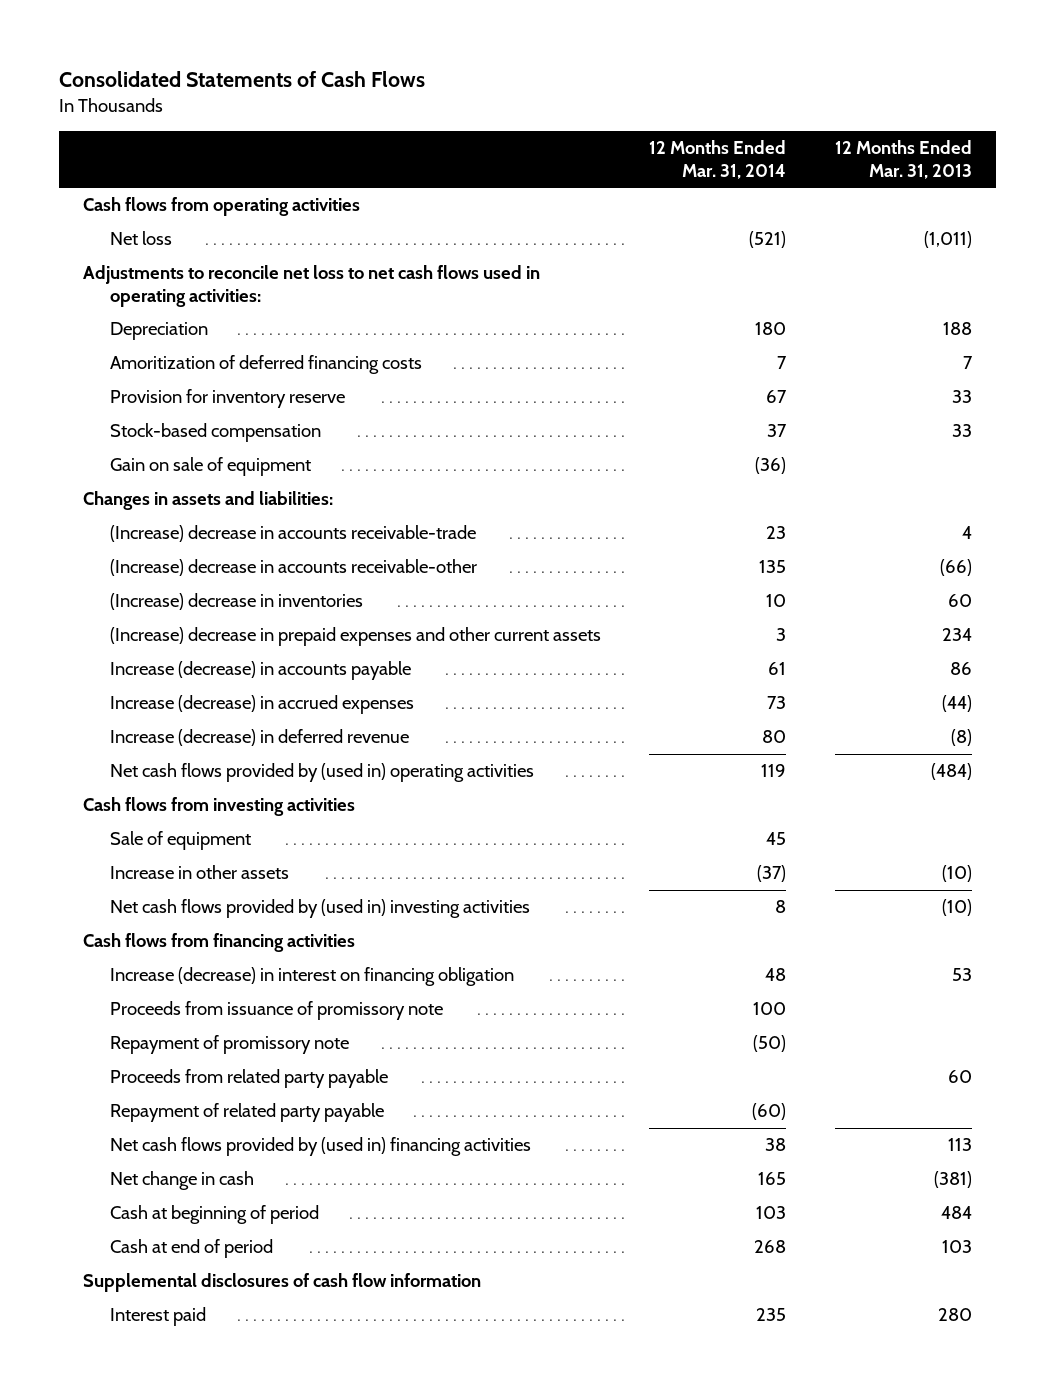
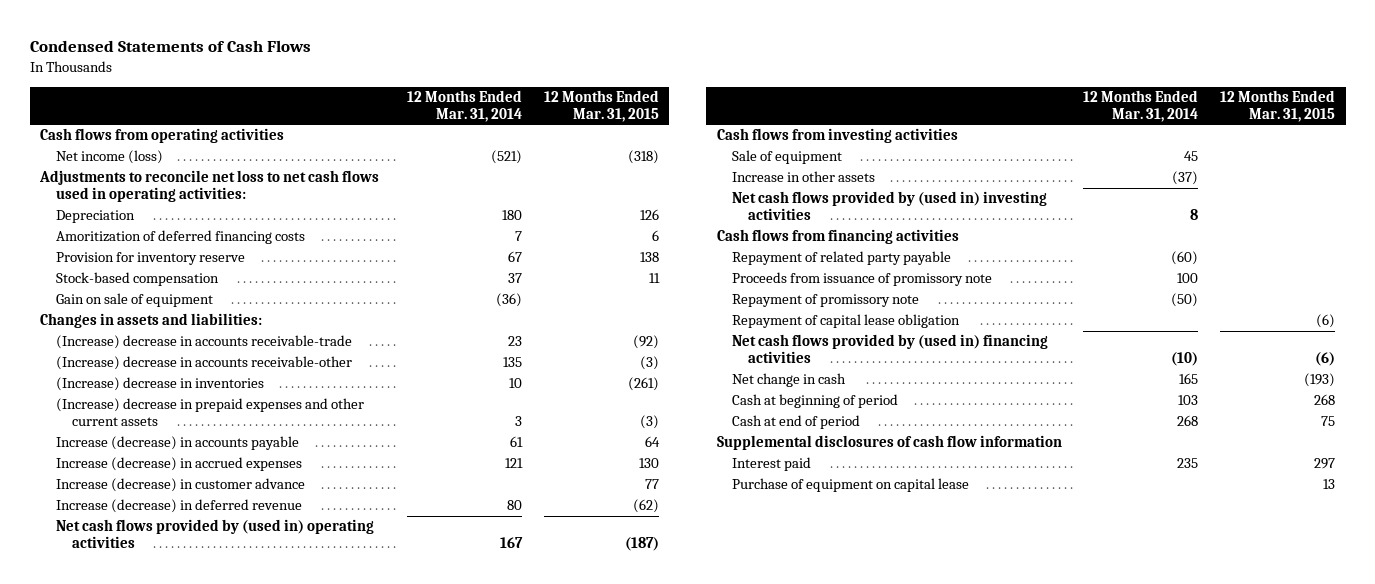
- Consolidated Statements of Cash Flows
+ Condensed Statements of Cash Flows
- | 12 Months Ended Mar. 31, 2014 | 12 Months Ended Mar. 31, 2013
+ | 12 Months Ended Mar. 31, 2014 | 12 Months Ended Mar. 31, 2015
- Net loss | (521) | (1,011)
+ Net income (loss) | (521) | (318)
- Increase (decrease) in accrued expenses | 73 | (44)
+ Increase (decrease) in accrued expenses | 121 | 130
+ Increase (decrease) in customer advance | | 77
- Net cash flows provided by (used in) operating activities | 119 | (484)
+ Net cash flows provided by (used in) operating activities | 167 | (187)
- Increase (decrease) in interest on financing obligation | 48 | 53
moved up: Repayment of related party payable | (60) |
- Proceeds from related party payable | | 60
- Net cash flows provided by (used in) financing activities | 38 | 113
+ Repayment of capital lease obligation | | (6)
+ Net cash flows provided by (used in) financing activities | (10) | (6)
+ Purchase of equipment on capital lease | | 13

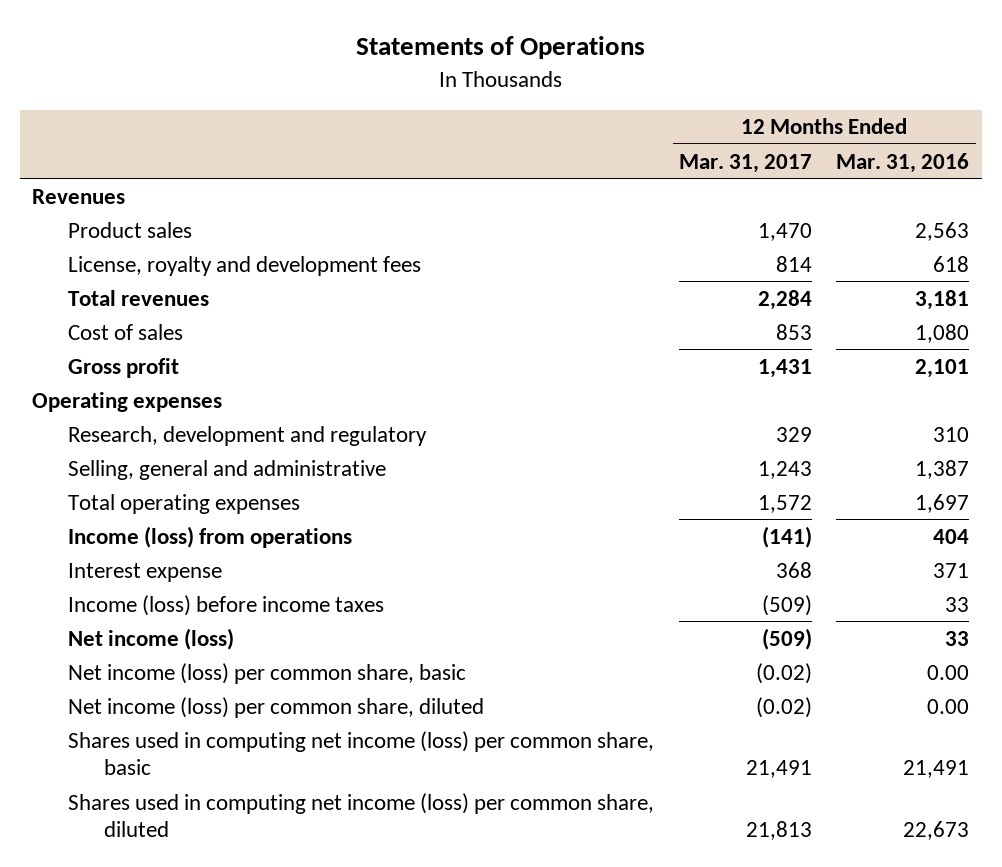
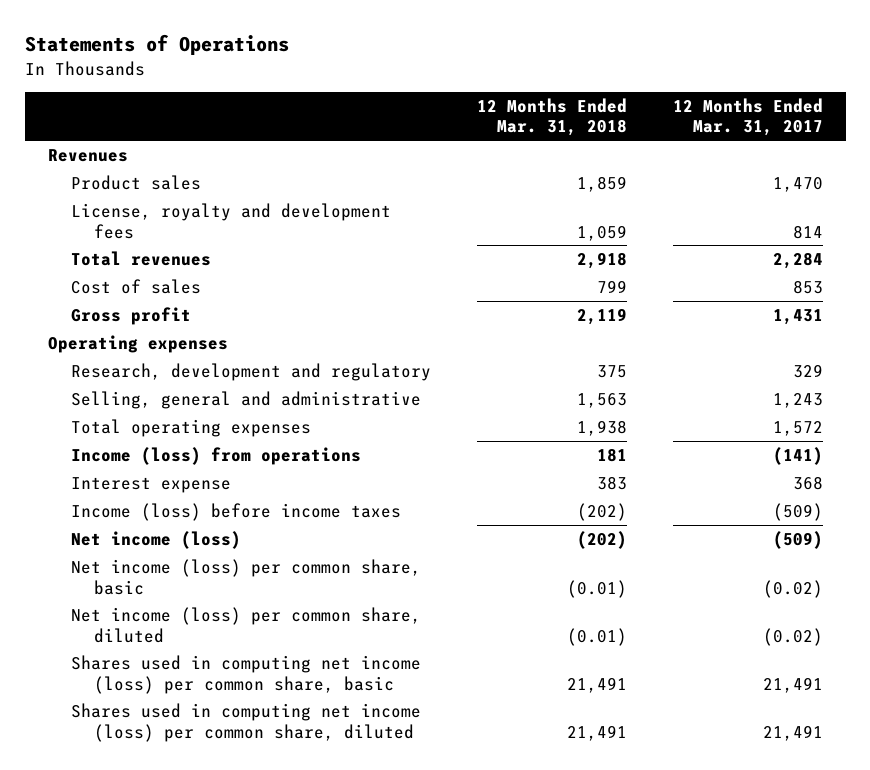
- | 12 Months Ended Mar. 31, 2017 | 12 Months Ended Mar. 31, 2016
+ | 12 Months Ended Mar. 31, 2018 | 12 Months Ended Mar. 31, 2017
- Shares used in computing net income (loss) per common share, diluted | 21,813 | 22,673
+ Shares used in computing net income (loss) per common share, diluted | 21,491 | 21,491

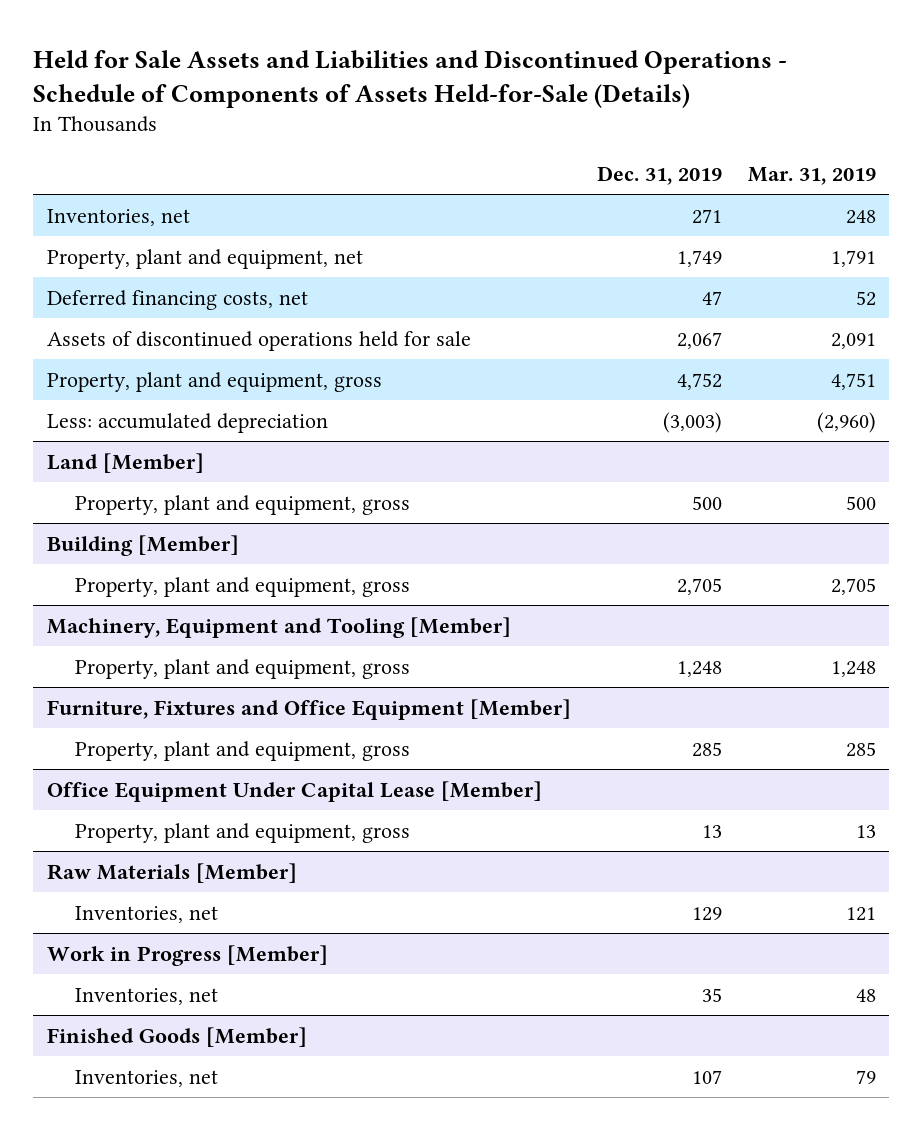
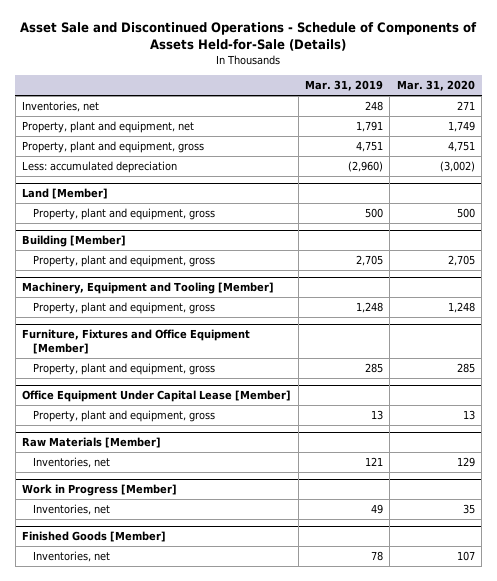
- Held for Sale Assets and Liabilities and Discontinued Operations - Schedule of Components of Assets Held-for-Sale (Details)
+ Asset Sale and Discontinued Operations - Schedule of Components of Assets Held-for-Sale (Details)
- | Dec. 31, 2019 | Mar. 31, 2019
+ | Mar. 31, 2019 | Mar. 31, 2020
- Deferred financing costs, net | 47 | 52
- Assets of discontinued operations held for sale | 2,067 | 2,091
@ Work in Progress [Member]
- Inventories, net | 35 | 48
+ Inventories, net | 49 | 35
@ Finished Goods [Member]
- Inventories, net | 107 | 79
+ Inventories, net | 78 | 107

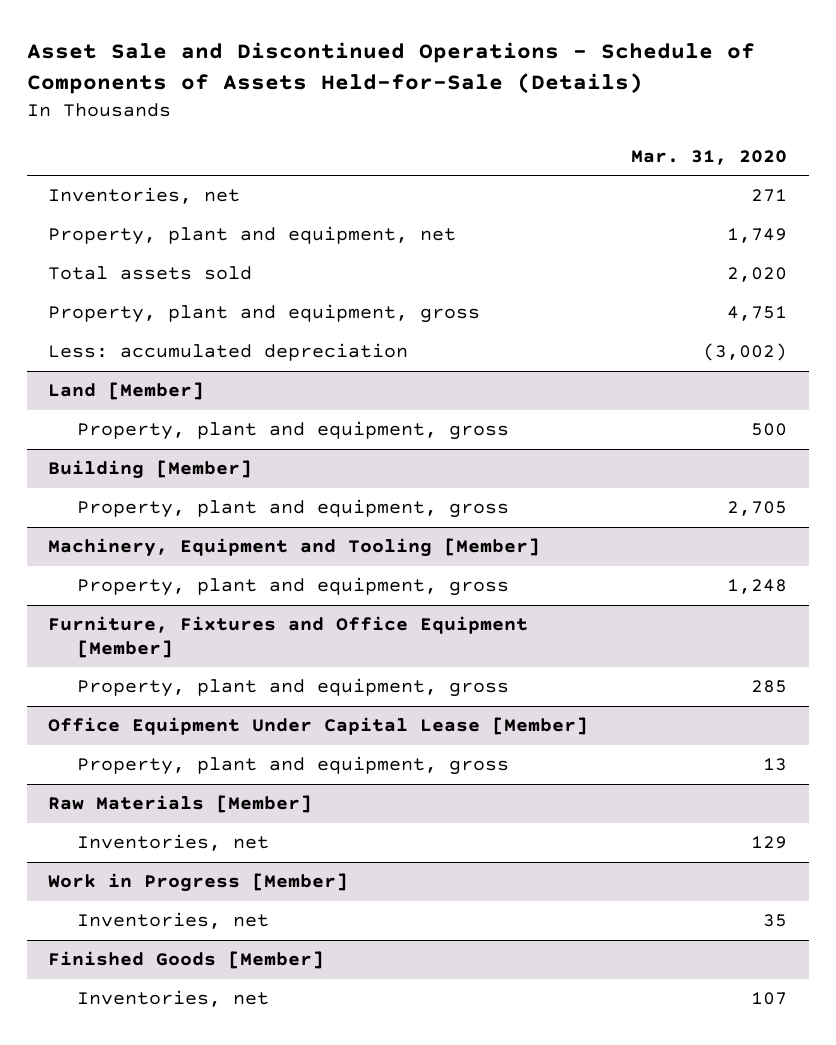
- | Mar. 31, 2019 | Mar. 31, 2020
+ | Mar. 31, 2020
+ Total assets sold | 2,020

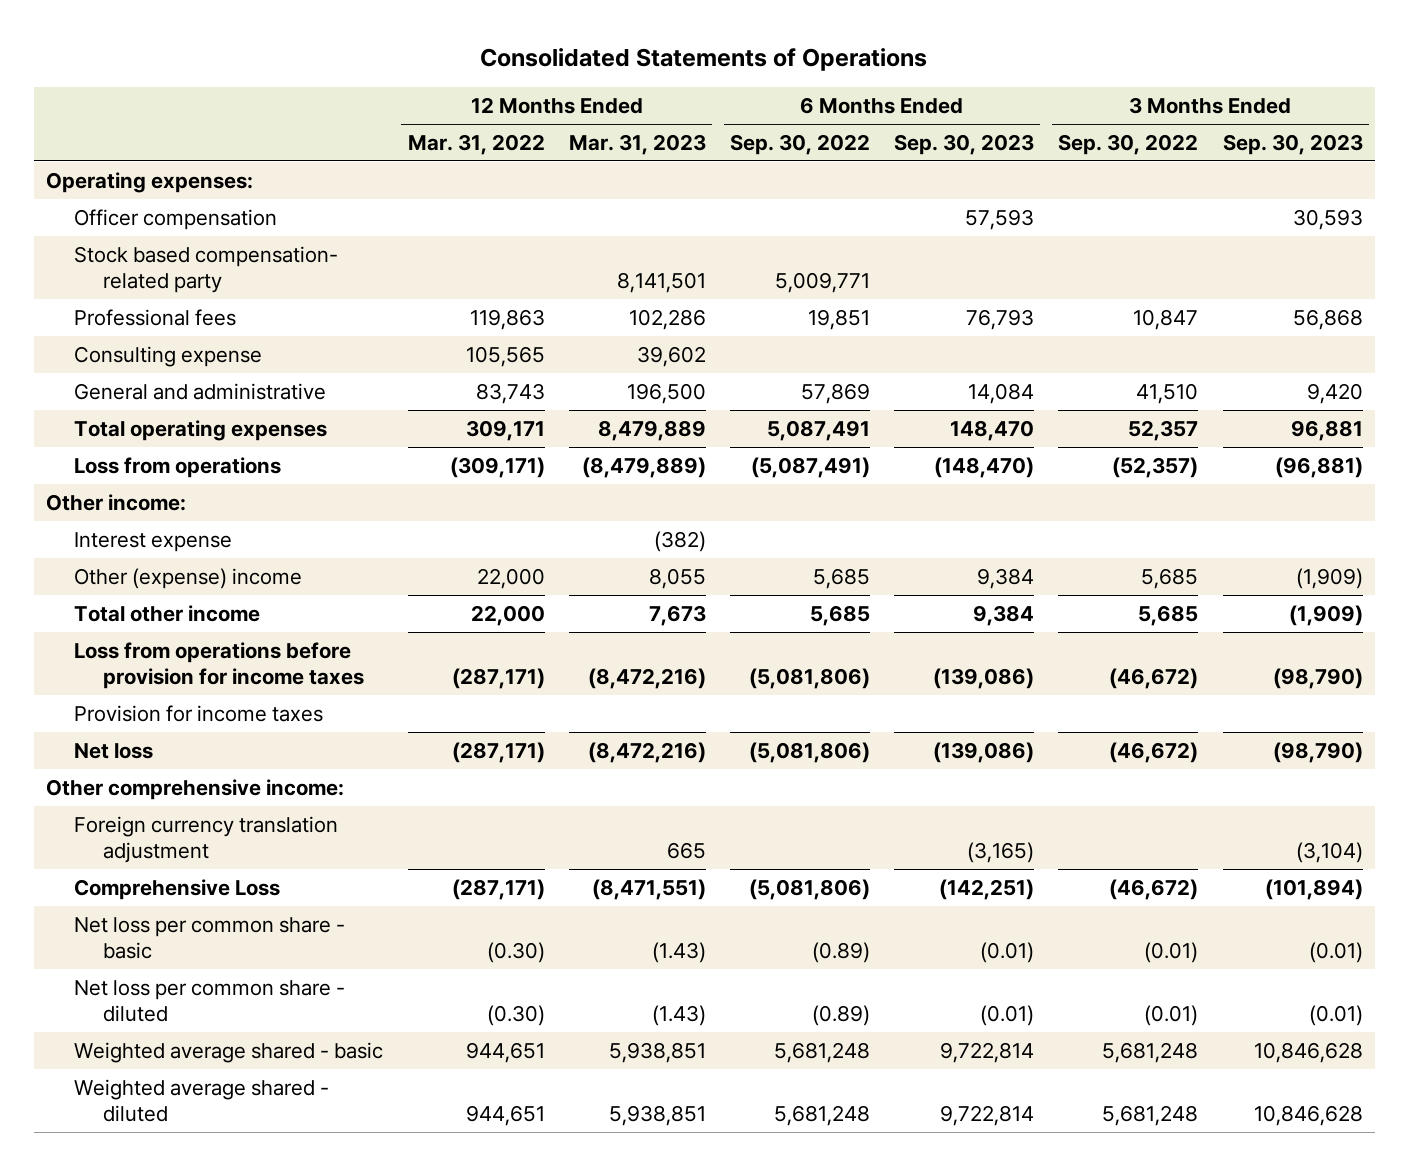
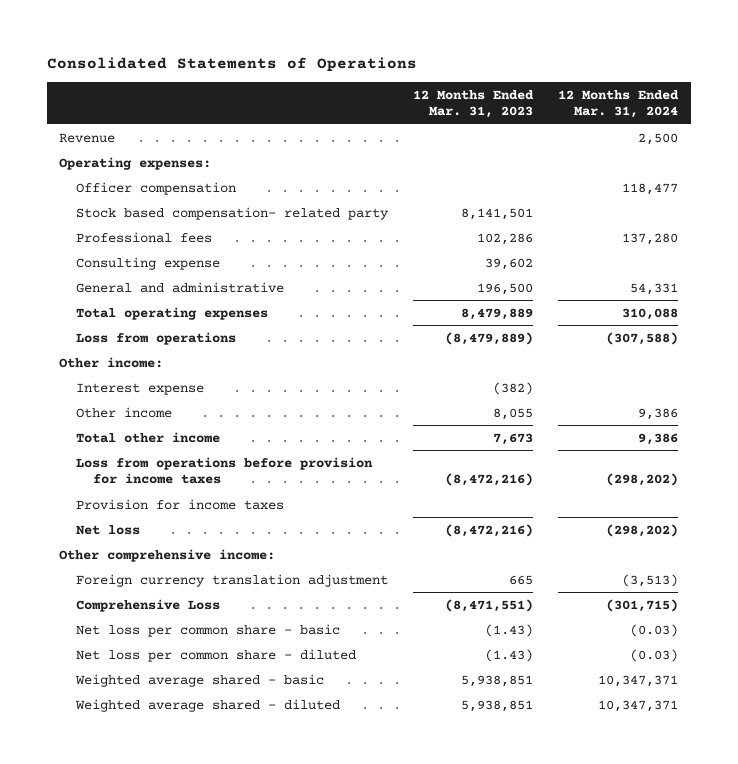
- | 12 Months Ended Mar. 31, 2022 | 12 Months Ended Mar. 31, 2023 | 6 Months Ended Sep. 30, 2022 | 6 Months Ended Sep. 30, 2023 | 3 Months Ended Sep. 30, 2022 | 3 Months Ended Sep. 30, 2023
+ | 12 Months Ended Mar. 31, 2023 | 12 Months Ended Mar. 31, 2024
+ Revenue | | 2,500
- Other (expense) income | 22,000 | 8,055 | 5,685 | 9,384 | 5,685 | (1,909)
+ Other income | 8,055 | 9,386

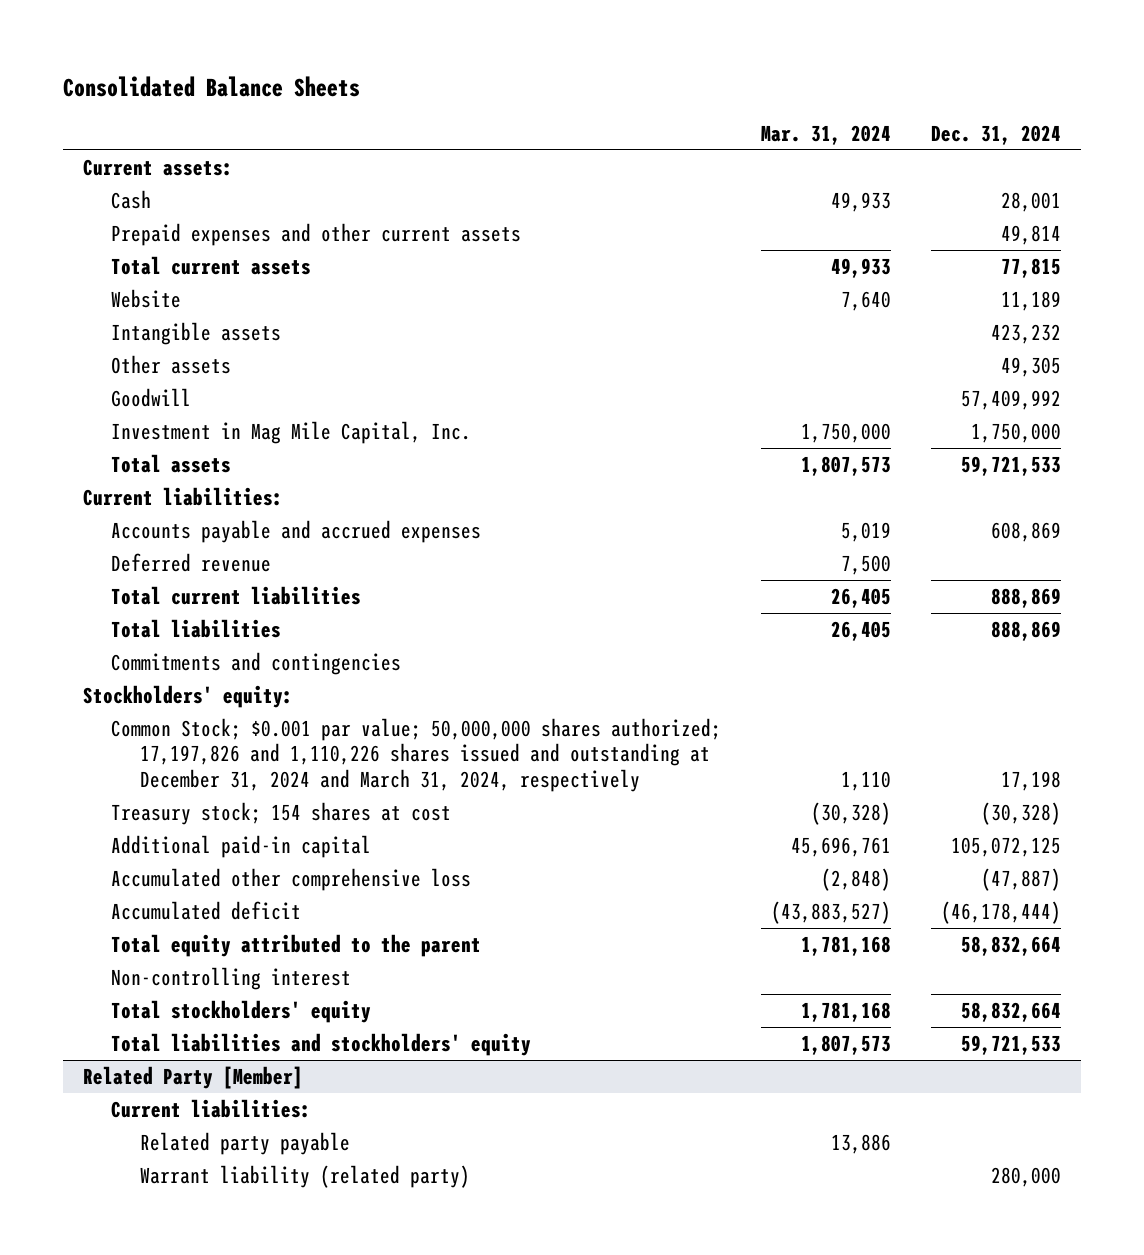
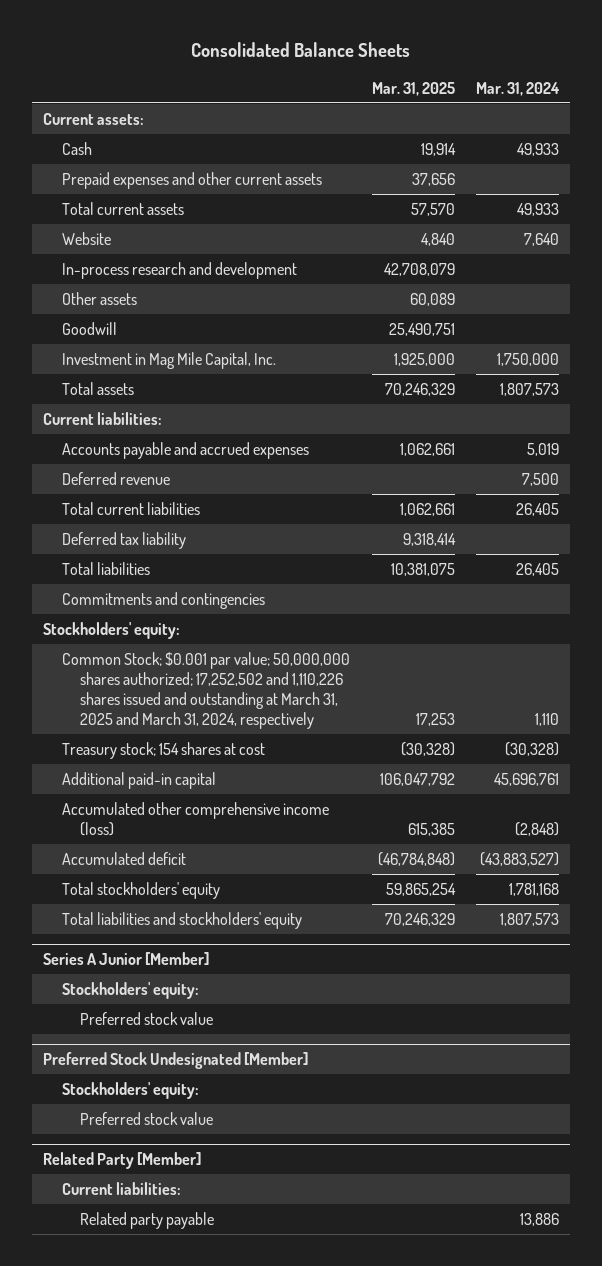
- | Mar. 31, 2024 | Dec. 31, 2024
+ | Mar. 31, 2025 | Mar. 31, 2024
- Intangible assets | | 423,232
+ In-process research and development | 42,708,079 |
+ Deferred tax liability | 9,318,414 |
- Common Stock; $0.001 par value; 50,000,000 shares authorized; 17,197,826 and 1,110,226 shares issued and outstanding at December 31, 2024 and March 31, 2024, respectively | 1,110 | 17,198
+ Common Stock; $0.001 par value; 50,000,000 shares authorized; 17,252,502 and 1,110,226 shares issued and outstanding at March 31, 2025 and March 31, 2024, respectively | 17,253 | 1,110
- Accumulated other comprehensive loss | (2,848) | (47,887)
+ Accumulated other comprehensive income (loss) | 615,385 | (2,848)
- Total equity attributed to the parent | 1,781,168 | 58,832,664
- Non-controlling interest
+ Series A Junior [Member]
+ Stockholders' equity:
+ Preferred stock value
+ Preferred Stock Undesignated [Member]
+ Stockholders' equity:
+ Preferred stock value
@ Related Party [Member]
- Warrant liability (related party) | | 280,000

